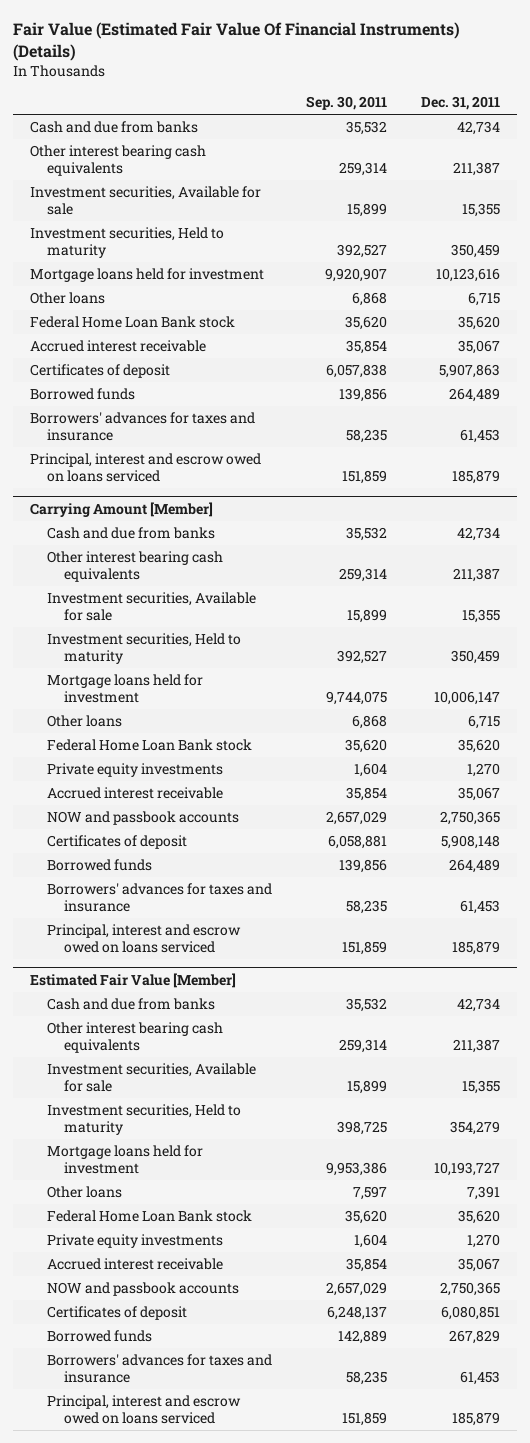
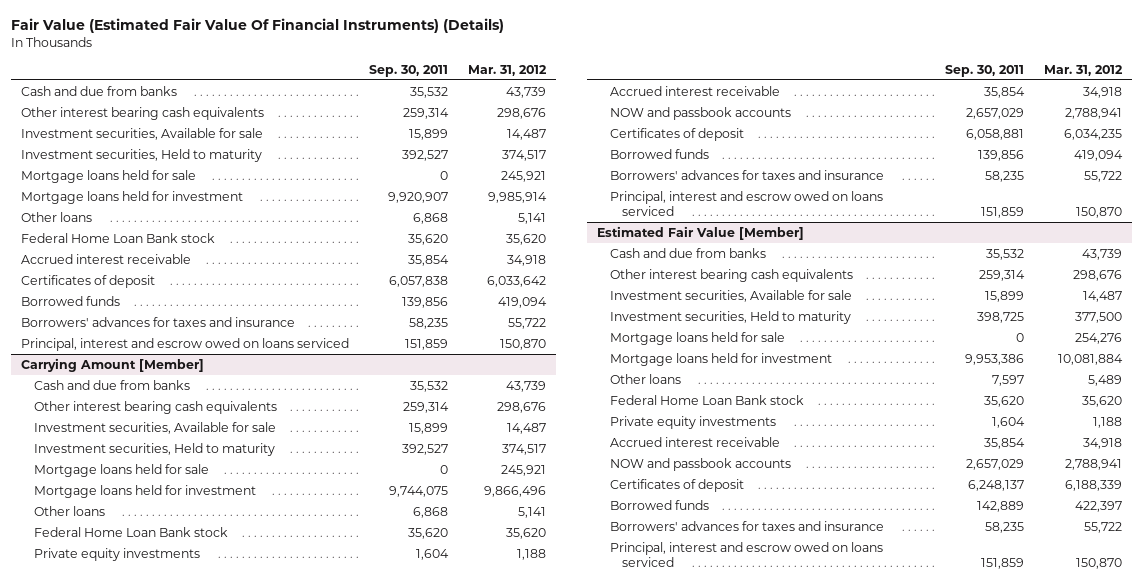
- | Sep. 30, 2011 | Dec. 31, 2011
+ | Sep. 30, 2011 | Mar. 31, 2012
+ Mortgage loans held for sale | 0 | 245,921
@ Carrying Amount [Member]
+ Mortgage loans held for sale | 0 | 245,921
@ Estimated Fair Value [Member]
+ Mortgage loans held for sale | 0 | 254,276

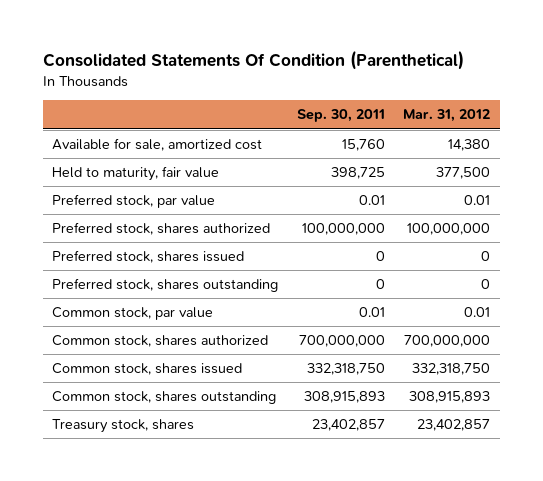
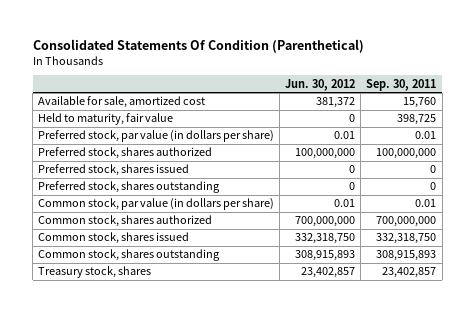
- | Sep. 30, 2011 | Mar. 31, 2012
+ | Jun. 30, 2012 | Sep. 30, 2011
- Preferred stock, par value | 0.01 | 0.01
+ Preferred stock, par value (in dollars per share) | 0.01 | 0.01
- Common stock, par value | 0.01 | 0.01
+ Common stock, par value (in dollars per share) | 0.01 | 0.01

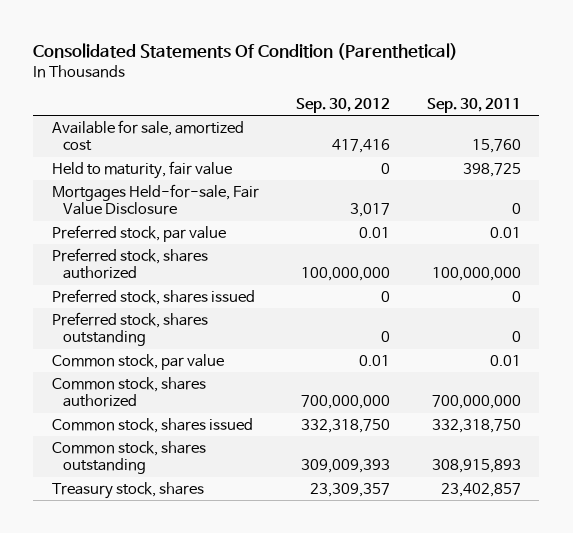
- | Jun. 30, 2012 | Sep. 30, 2011
+ | Sep. 30, 2012 | Sep. 30, 2011
- Preferred stock, par value (in dollars per share) | 0.01 | 0.01
+ Mortgages Held-for-sale, Fair Value Disclosure | 3,017 | 0
+ Preferred stock, par value | 0.01 | 0.01
- Common stock, par value (in dollars per share) | 0.01 | 0.01
+ Common stock, par value | 0.01 | 0.01

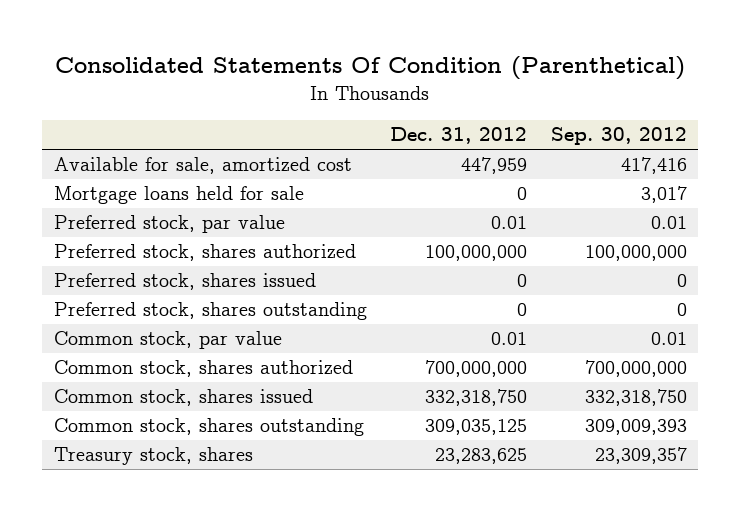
- | Sep. 30, 2012 | Sep. 30, 2011
+ | Dec. 31, 2012 | Sep. 30, 2012
- Held to maturity, fair value | 0 | 398,725
- Mortgages Held-for-sale, Fair Value Disclosure | 3,017 | 0
+ Mortgage loans held for sale | 0 | 3,017

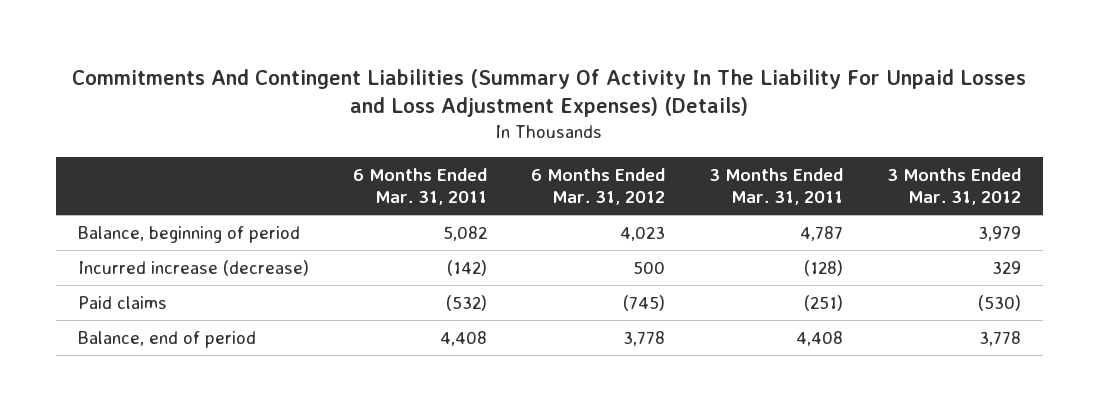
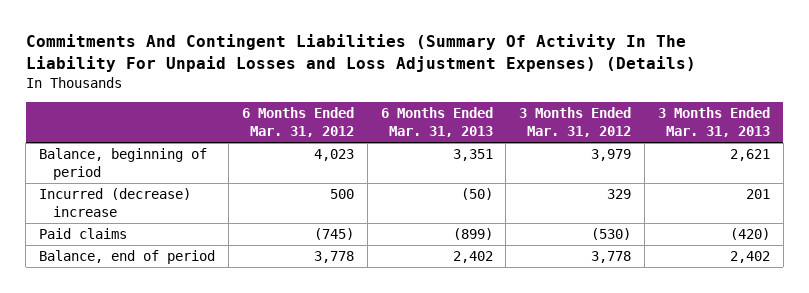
- | 6 Months Ended Mar. 31, 2011 | 6 Months Ended Mar. 31, 2012 | 3 Months Ended Mar. 31, 2011 | 3 Months Ended Mar. 31, 2012
+ | 6 Months Ended Mar. 31, 2012 | 6 Months Ended Mar. 31, 2013 | 3 Months Ended Mar. 31, 2012 | 3 Months Ended Mar. 31, 2013
- Incurred increase (decrease) | (142) | 500 | (128) | 329
+ Incurred (decrease) increase | 500 | (50) | 329 | 201

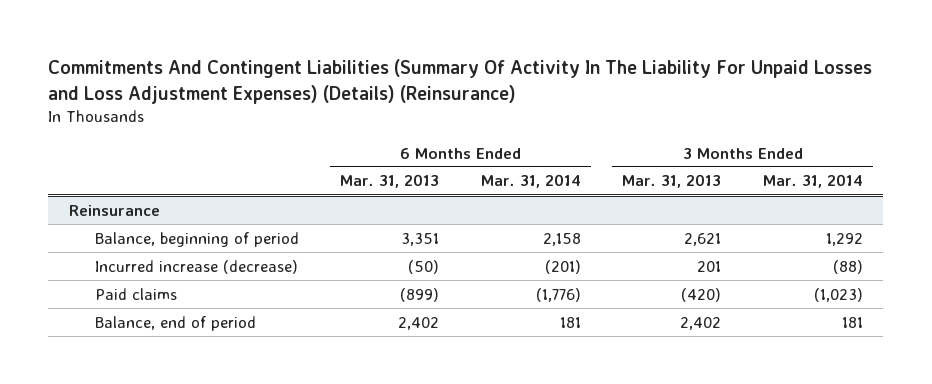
- Commitments And Contingent Liabilities (Summary Of Activity In The Liability For Unpaid Losses and Loss Adjustment Expenses) (Details)
+ Commitments And Contingent Liabilities (Summary Of Activity In The Liability For Unpaid Losses and Loss Adjustment Expenses) (Details) (Reinsurance)
- | 6 Months Ended Mar. 31, 2012 | 6 Months Ended Mar. 31, 2013 | 3 Months Ended Mar. 31, 2012 | 3 Months Ended Mar. 31, 2013
+ | 6 Months Ended Mar. 31, 2013 | 6 Months Ended Mar. 31, 2014 | 3 Months Ended Mar. 31, 2013 | 3 Months Ended Mar. 31, 2014
+ Reinsurance
- Incurred (decrease) increase | 500 | (50) | 329 | 201
+ Incurred increase (decrease) | (50) | (201) | 201 | (88)

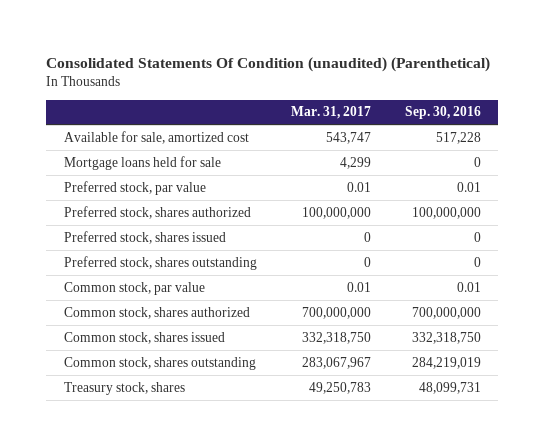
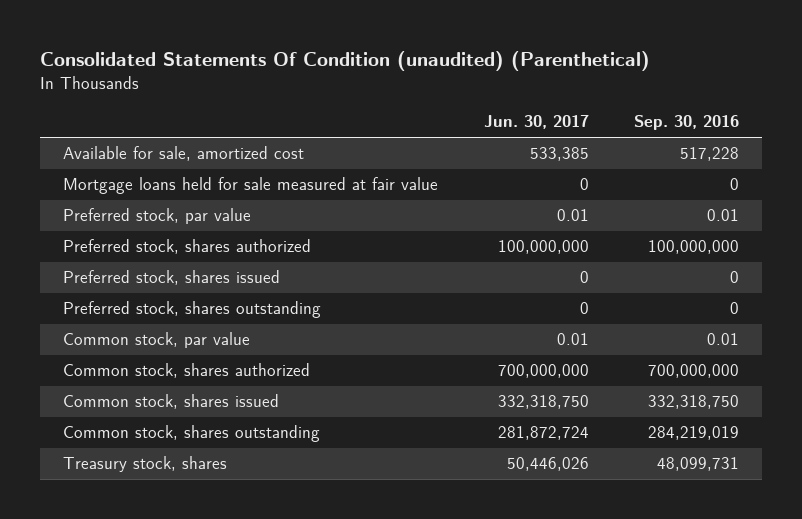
- | Mar. 31, 2017 | Sep. 30, 2016
+ | Jun. 30, 2017 | Sep. 30, 2016
- Mortgage loans held for sale | 4,299 | 0
+ Mortgage loans held for sale measured at fair value | 0 | 0

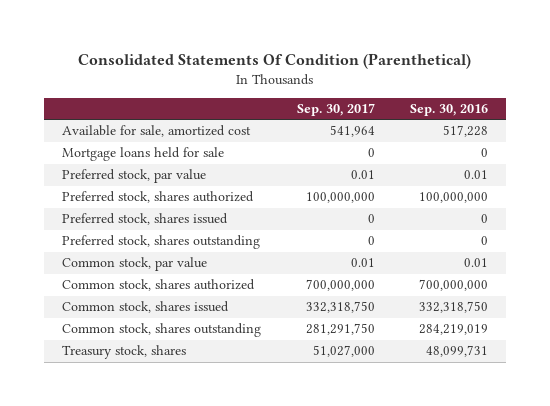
- Consolidated Statements Of Condition (unaudited) (Parenthetical)
+ Consolidated Statements Of Condition (Parenthetical)
- | Jun. 30, 2017 | Sep. 30, 2016
+ | Sep. 30, 2017 | Sep. 30, 2016
- Mortgage loans held for sale measured at fair value | 0 | 0
+ Mortgage loans held for sale | 0 | 0

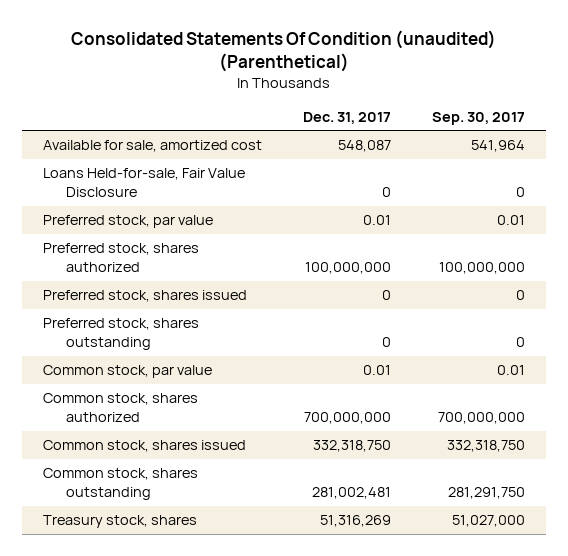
- Consolidated Statements Of Condition (Parenthetical)
+ Consolidated Statements Of Condition (unaudited) (Parenthetical)
- | Sep. 30, 2017 | Sep. 30, 2016
+ | Dec. 31, 2017 | Sep. 30, 2017
- Mortgage loans held for sale | 0 | 0
+ Loans Held-for-sale, Fair Value Disclosure | 0 | 0

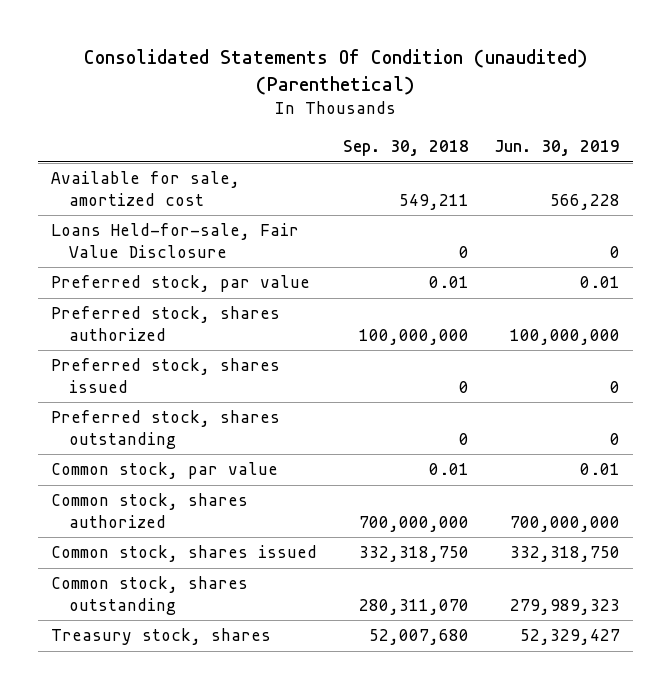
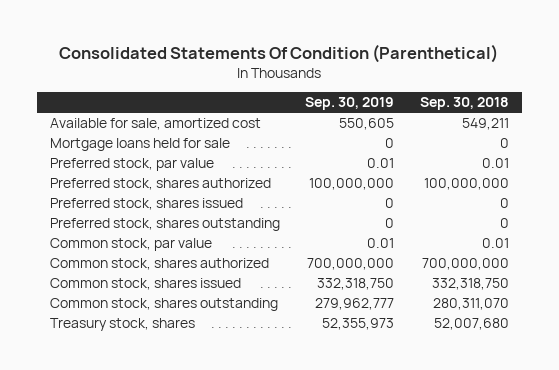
- Consolidated Statements Of Condition (unaudited) (Parenthetical)
+ Consolidated Statements Of Condition (Parenthetical)
- | Sep. 30, 2018 | Jun. 30, 2019
+ | Sep. 30, 2019 | Sep. 30, 2018
- Loans Held-for-sale, Fair Value Disclosure | 0 | 0
+ Mortgage loans held for sale | 0 | 0

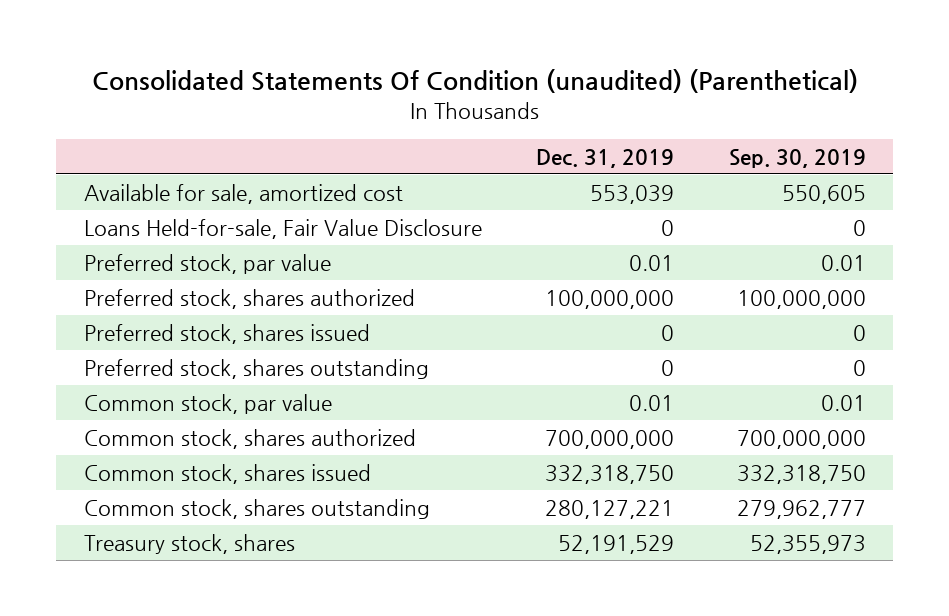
- Consolidated Statements Of Condition (Parenthetical)
+ Consolidated Statements Of Condition (unaudited) (Parenthetical)
- | Sep. 30, 2019 | Sep. 30, 2018
+ | Dec. 31, 2019 | Sep. 30, 2019
- Mortgage loans held for sale | 0 | 0
+ Loans Held-for-sale, Fair Value Disclosure | 0 | 0

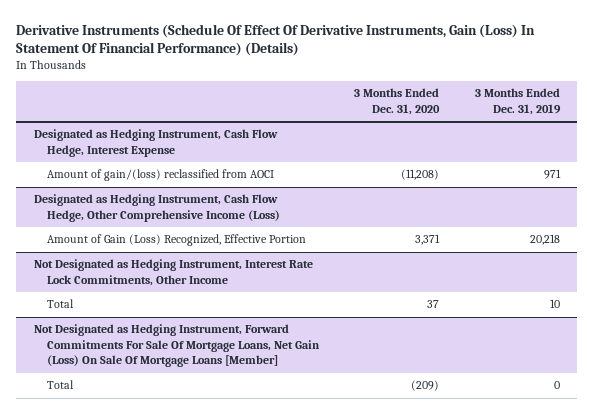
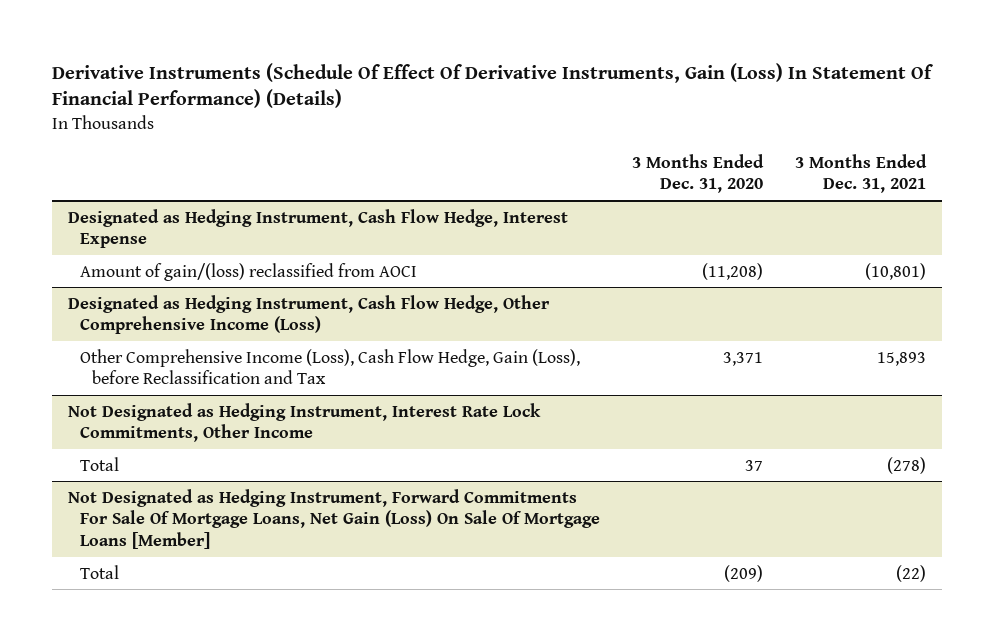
- | 3 Months Ended Dec. 31, 2020 | 3 Months Ended Dec. 31, 2019
+ | 3 Months Ended Dec. 31, 2020 | 3 Months Ended Dec. 31, 2021
@ Designated as Hedging Instrument, Cash Flow Hedge, Other Comprehensive Income (Loss)
- Amount of Gain (Loss) Recognized, Effective Portion | 3,371 | 20,218
+ Other Comprehensive Income (Loss), Cash Flow Hedge, Gain (Loss), before Reclassification and Tax | 3,371 | 15,893

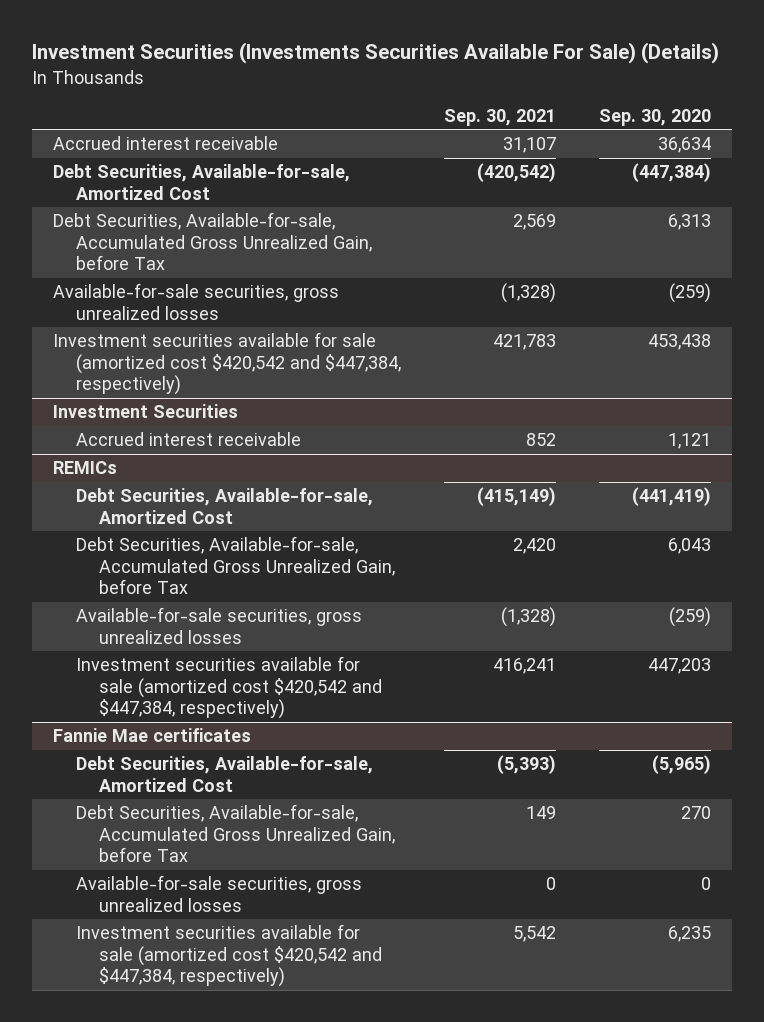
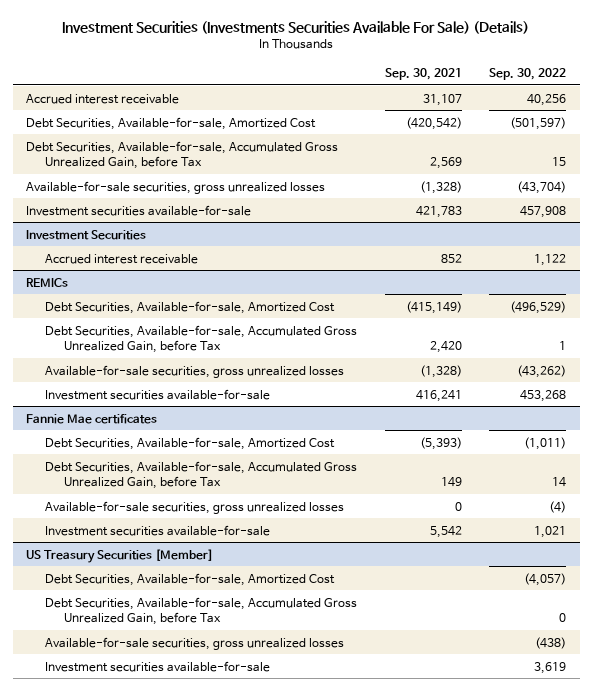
- | Sep. 30, 2021 | Sep. 30, 2020
+ | Sep. 30, 2021 | Sep. 30, 2022
- Investment securities available for sale (amortized cost $420,542 and $447,384, respectively) | 421,783 | 453,438
+ Investment securities available-for-sale | 421,783 | 457,908
@ REMICs
- Investment securities available for sale (amortized cost $420,542 and $447,384, respectively) | 416,241 | 447,203
+ Investment securities available-for-sale | 416,241 | 453,268
@ Fannie Mae certificates
- Investment securities available for sale (amortized cost $420,542 and $447,384, respectively) | 5,542 | 6,235
+ Investment securities available-for-sale | 5,542 | 1,021
+ US Treasury Securities [Member]
+ Debt Securities, Available-for-sale, Amortized Cost | | (4,057)
+ Debt Securities, Available-for-sale, Accumulated Gross Unrealized Gain, before Tax | | 0
+ Available-for-sale securities, gross unrealized losses | | (438)
+ Investment securities available-for-sale | | 3,619

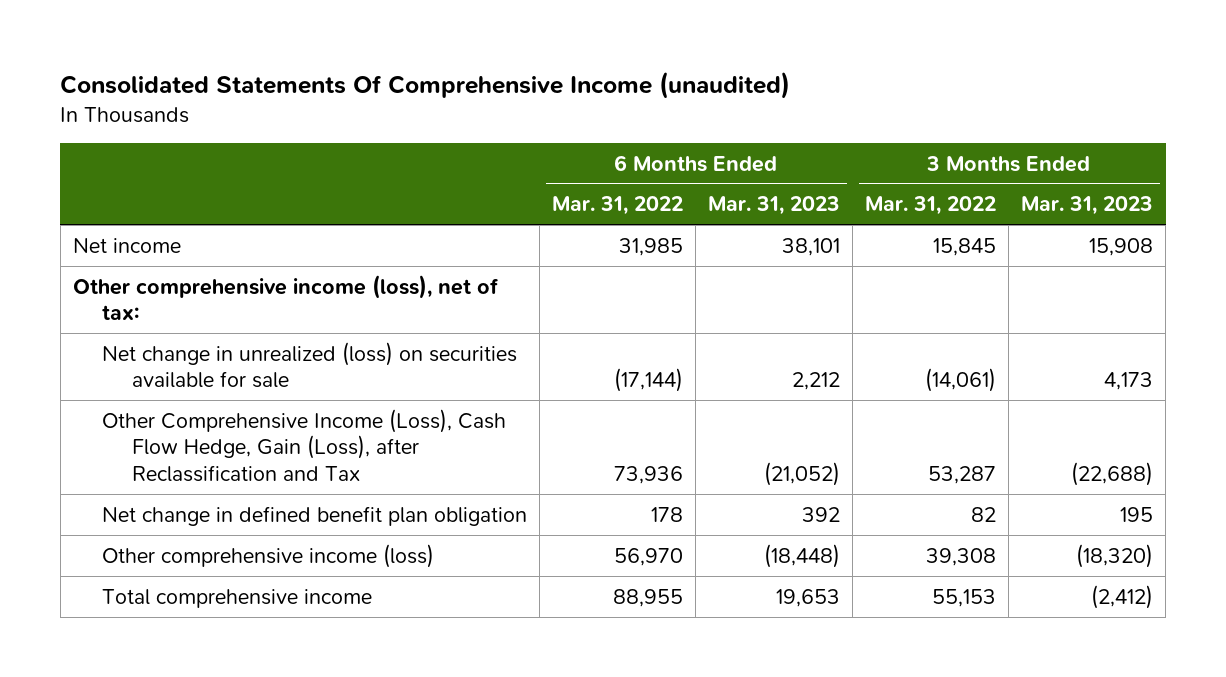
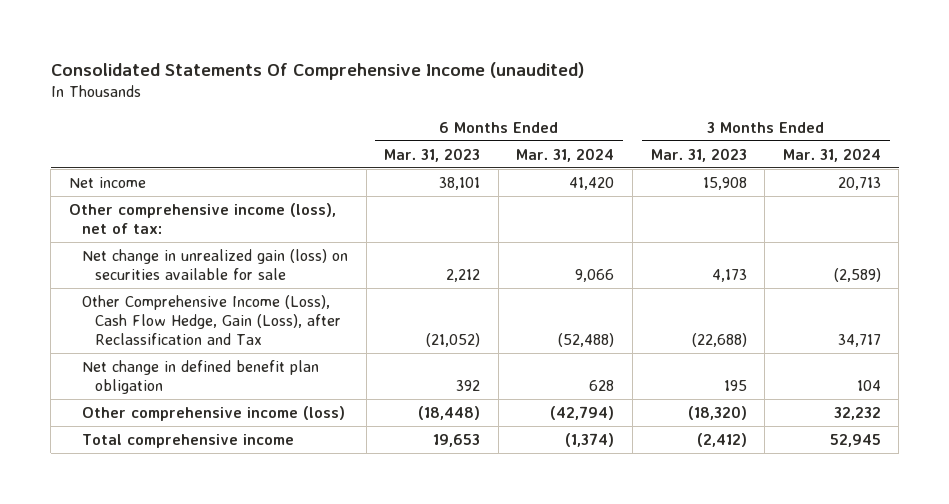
- | 6 Months Ended Mar. 31, 2022 | 6 Months Ended Mar. 31, 2023 | 3 Months Ended Mar. 31, 2022 | 3 Months Ended Mar. 31, 2023
+ | 6 Months Ended Mar. 31, 2023 | 6 Months Ended Mar. 31, 2024 | 3 Months Ended Mar. 31, 2023 | 3 Months Ended Mar. 31, 2024
- Net change in unrealized (loss) on securities available for sale | (17,144) | 2,212 | (14,061) | 4,173
+ Net change in unrealized gain (loss) on securities available for sale | 2,212 | 9,066 | 4,173 | (2,589)

